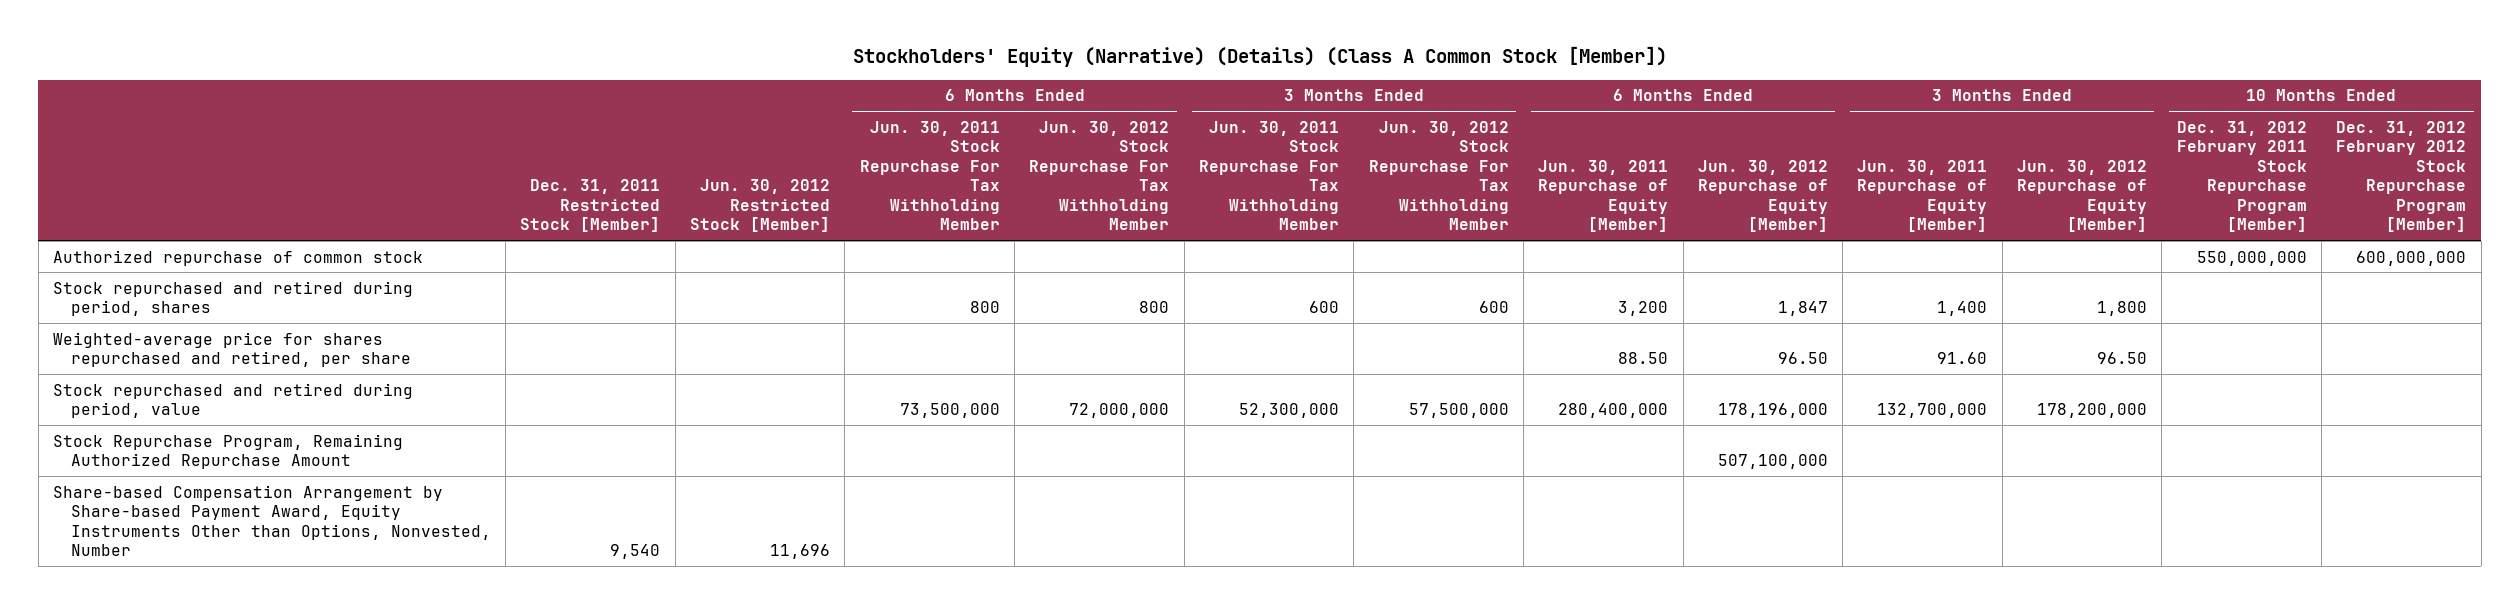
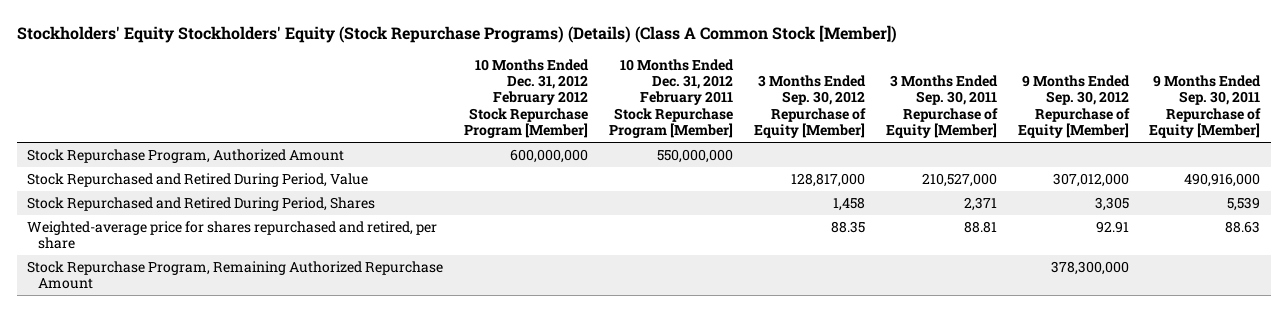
- Stockholders' Equity (Narrative) (Details) (Class A Common Stock [Member])
+ Stockholders' Equity Stockholders' Equity (Stock Repurchase Programs) (Details) (Class A Common Stock [Member])
- | Dec. 31, 2011 Restricted Stock [Member] | Jun. 30, 2012 Restricted Stock [Member] | 6 Months Ended Jun. 30, 2011 Stock Repurchase For Tax Withholding Member | 6 Months Ended Jun. 30, 2012 Stock Repurchase For Tax Withholding Member | 3 Months Ended Jun. 30, 2011 Stock Repurchase For Tax Withholding Member | 3 Months Ended Jun. 30, 2012 Stock Repurchase For Tax Withholding Member | 6 Months Ended Jun. 30, 2011 Repurchase of Equity [Member] | 6 Months Ended Jun. 30, 2012 Repurchase of Equity [Member] | 3 Months Ended Jun. 30, 2011 Repurchase of Equity [Member] | 3 Months Ended Jun. 30, 2012 Repurchase of Equity [Member] | 10 Months Ended Dec. 31, 2012 February 2011 Stock Repurchase Program [Member] | 10 Months Ended Dec. 31, 2012 February 2012 Stock Repurchase Program [Member]
+ | 10 Months Ended Dec. 31, 2012 February 2012 Stock Repurchase Program [Member] | 10 Months Ended Dec. 31, 2012 February 2011 Stock Repurchase Program [Member] | 3 Months Ended Sep. 30, 2012 Repurchase of Equity [Member] | 3 Months Ended Sep. 30, 2011 Repurchase of Equity [Member] | 9 Months Ended Sep. 30, 2012 Repurchase of Equity [Member] | 9 Months Ended Sep. 30, 2011 Repurchase of Equity [Member]
- Authorized repurchase of common stock | | | | | | | | | | | 550,000,000 | 600,000,000
- Stock repurchased and retired during period, shares | | | 800 | 800 | 600 | 600 | 3,200 | 1,847 | 1,400 | 1,800 | |
+ Stock Repurchase Program, Authorized Amount | 600,000,000 | 550,000,000 | | | |
+ Stock Repurchased and Retired During Period, Value | | | 128,817,000 | 210,527,000 | 307,012,000 | 490,916,000
+ Stock Repurchased and Retired During Period, Shares | | | 1,458 | 2,371 | 3,305 | 5,539
- Stock repurchased and retired during period, value | | | 73,500,000 | 72,000,000 | 52,300,000 | 57,500,000 | 280,400,000 | 178,196,000 | 132,700,000 | 178,200,000 | |
- Share-based Compensation Arrangement by Share-based Payment Award, Equity Instruments Other than Options, Nonvested, Number | 9,540 | 11,696 | | | | | | | | | |

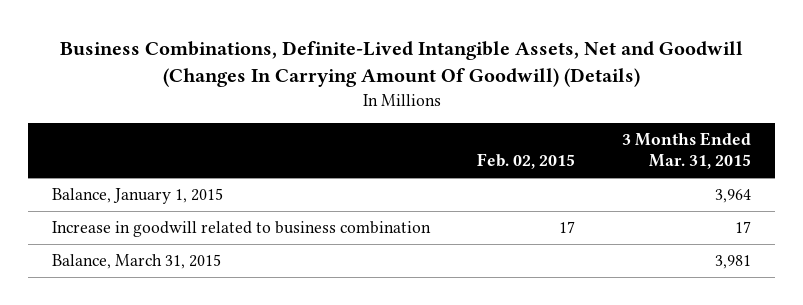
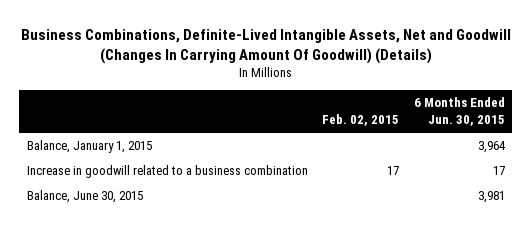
- | Feb. 02, 2015 | 3 Months Ended Mar. 31, 2015
+ | Feb. 02, 2015 | 6 Months Ended Jun. 30, 2015
- Increase in goodwill related to business combination | 17 | 17
- Balance, March 31, 2015 | | 3,981
+ Increase in goodwill related to a business combination | 17 | 17
+ Balance, June 30, 2015 | | 3,981

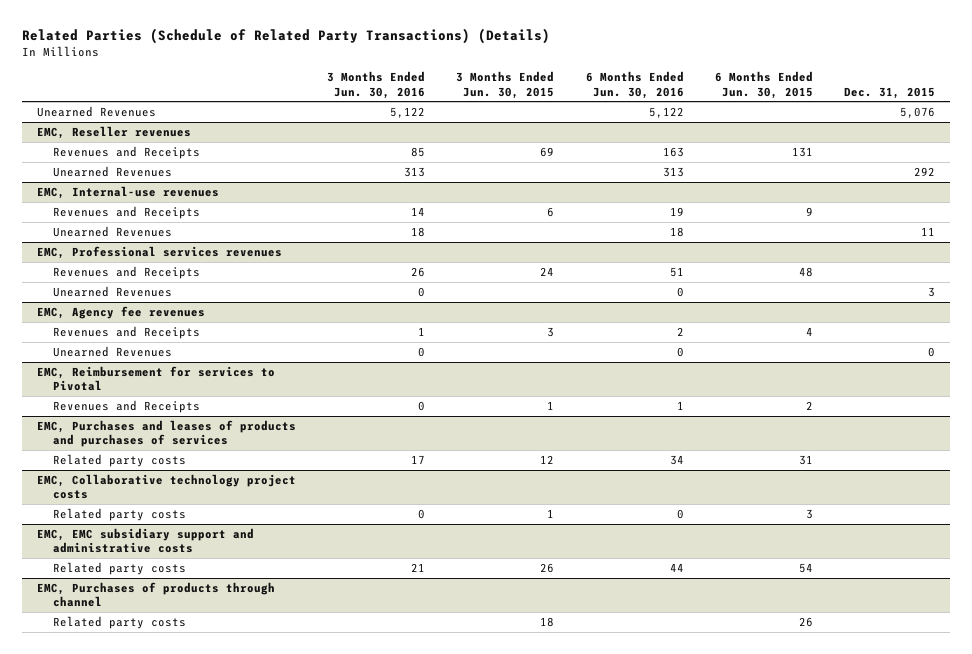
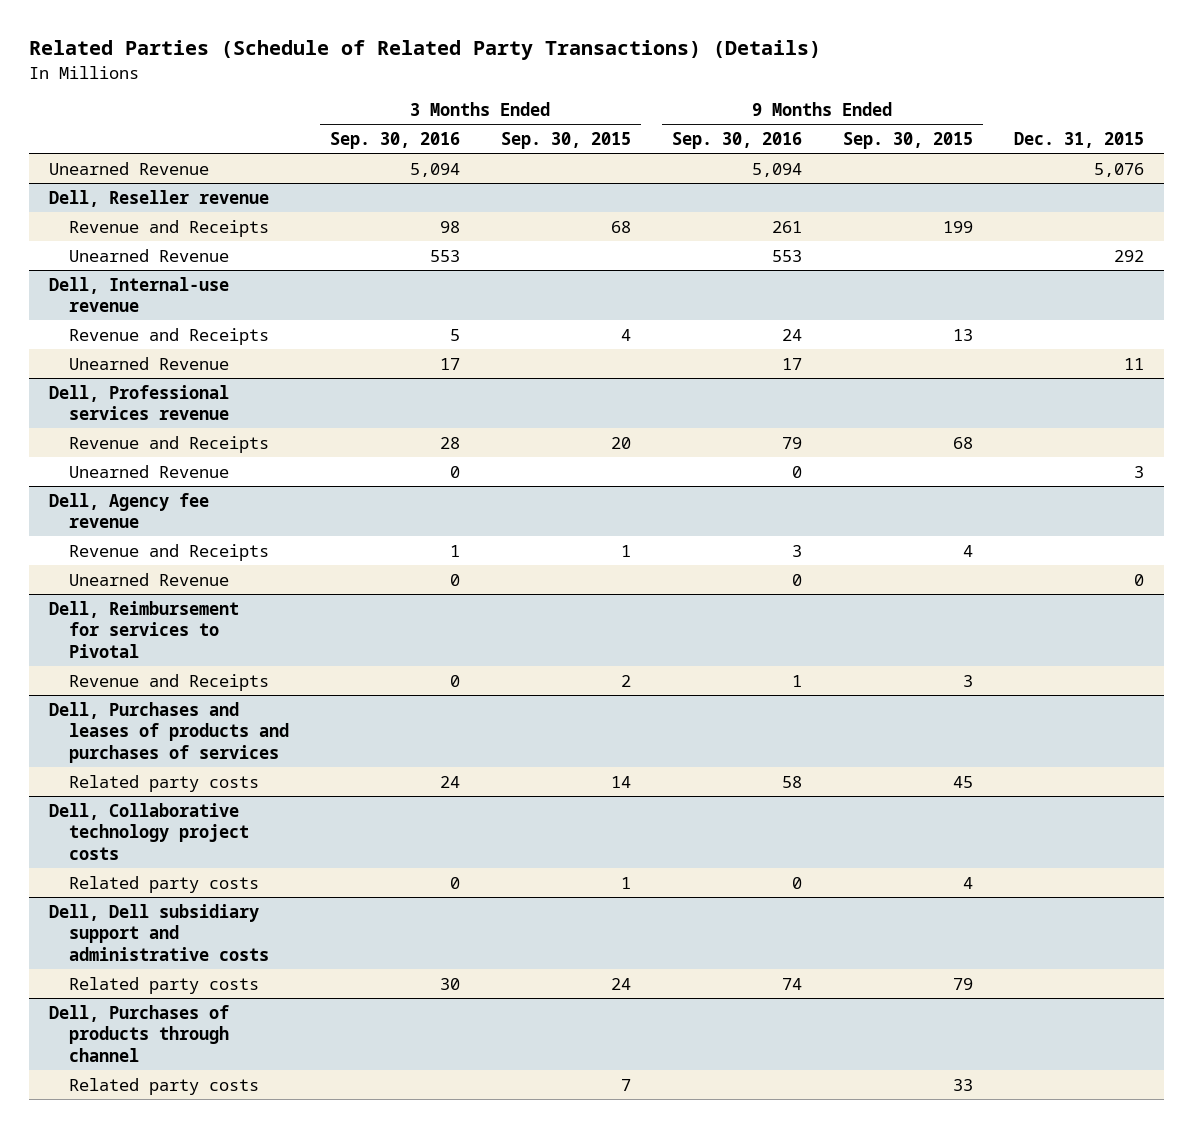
- | 3 Months Ended Jun. 30, 2016 | 3 Months Ended Jun. 30, 2015 | 6 Months Ended Jun. 30, 2016 | 6 Months Ended Jun. 30, 2015 | Dec. 31, 2015
+ | 3 Months Ended Sep. 30, 2016 | 3 Months Ended Sep. 30, 2015 | 9 Months Ended Sep. 30, 2016 | 9 Months Ended Sep. 30, 2015 | Dec. 31, 2015
- Unearned Revenues | 5,122 | | 5,122 | | 5,076
- EMC, Reseller revenues
- Revenues and Receipts | 85 | 69 | 163 | 131 |
- Unearned Revenues | 313 | | 313 | | 292
- EMC, Internal-use revenues
- Revenues and Receipts | 14 | 6 | 19 | 9 |
- Unearned Revenues | 18 | | 18 | | 11
- EMC, Professional services revenues
- Revenues and Receipts | 26 | 24 | 51 | 48 |
- Unearned Revenues | 0 | | 0 | | 3
- EMC, Agency fee revenues
- Revenues and Receipts | 1 | 3 | 2 | 4 |
- Unearned Revenues | 0 | | 0 | | 0
- EMC, Reimbursement for services to Pivotal
- Revenues and Receipts | 0 | 1 | 1 | 2 |
- EMC, Purchases and leases of products and purchases of services
+ Unearned Revenue | 5,094 | | 5,094 | | 5,076
+ Dell, Reseller revenue
+ Revenue and Receipts | 98 | 68 | 261 | 199 |
+ Unearned Revenue | 553 | | 553 | | 292
+ Dell, Internal-use revenue
+ Revenue and Receipts | 5 | 4 | 24 | 13 |
+ Unearned Revenue | 17 | | 17 | | 11
+ Dell, Professional services revenue
+ Revenue and Receipts | 28 | 20 | 79 | 68 |
+ Unearned Revenue | 0 | | 0 | | 3
+ Dell, Agency fee revenue
+ Revenue and Receipts | 1 | 1 | 3 | 4 |
+ Unearned Revenue | 0 | | 0 | | 0
+ Dell, Reimbursement for services to Pivotal
+ Revenue and Receipts | 0 | 2 | 1 | 3 |
+ Dell, Purchases and leases of products and purchases of services
- EMC, Collaborative technology project costs
+ Dell, Collaborative technology project costs
- EMC, EMC subsidiary support and administrative costs
+ Dell, Dell subsidiary support and administrative costs
- EMC, Purchases of products through channel
+ Dell, Purchases of products through channel

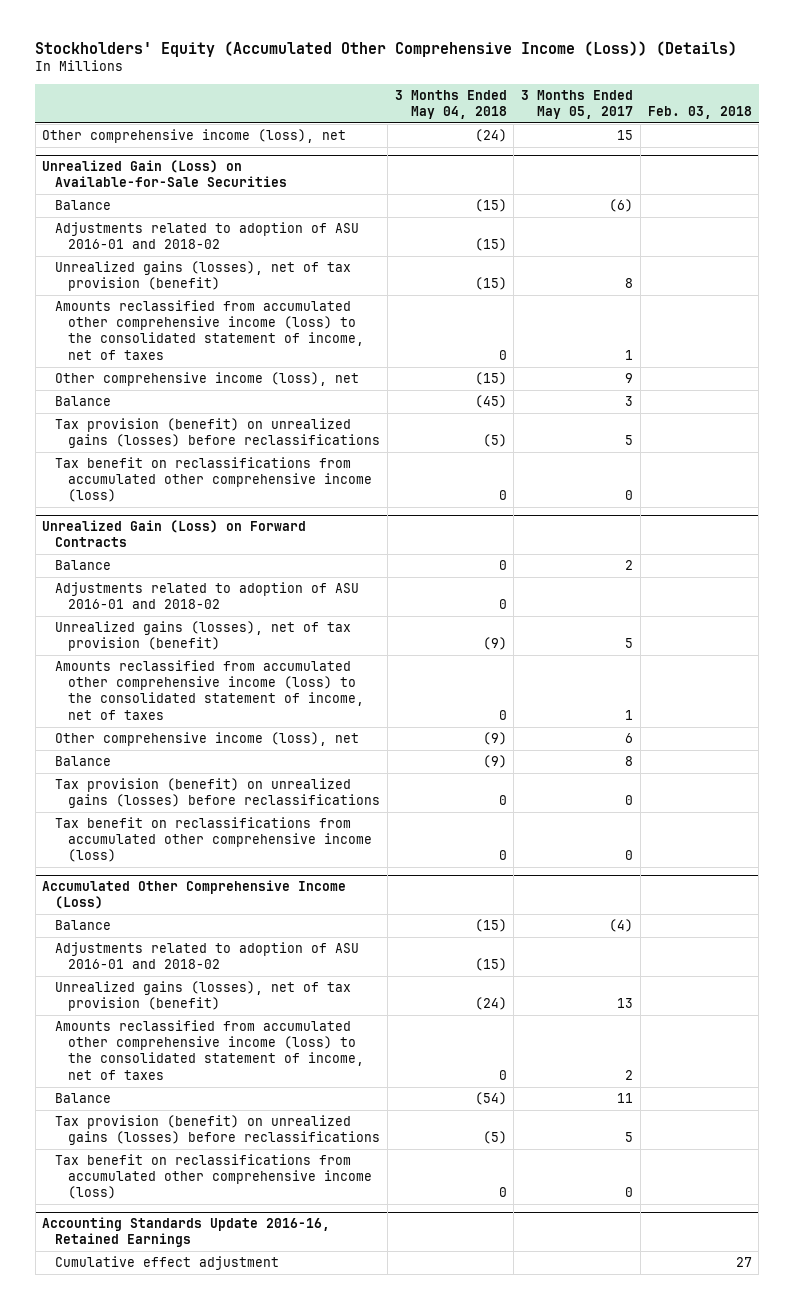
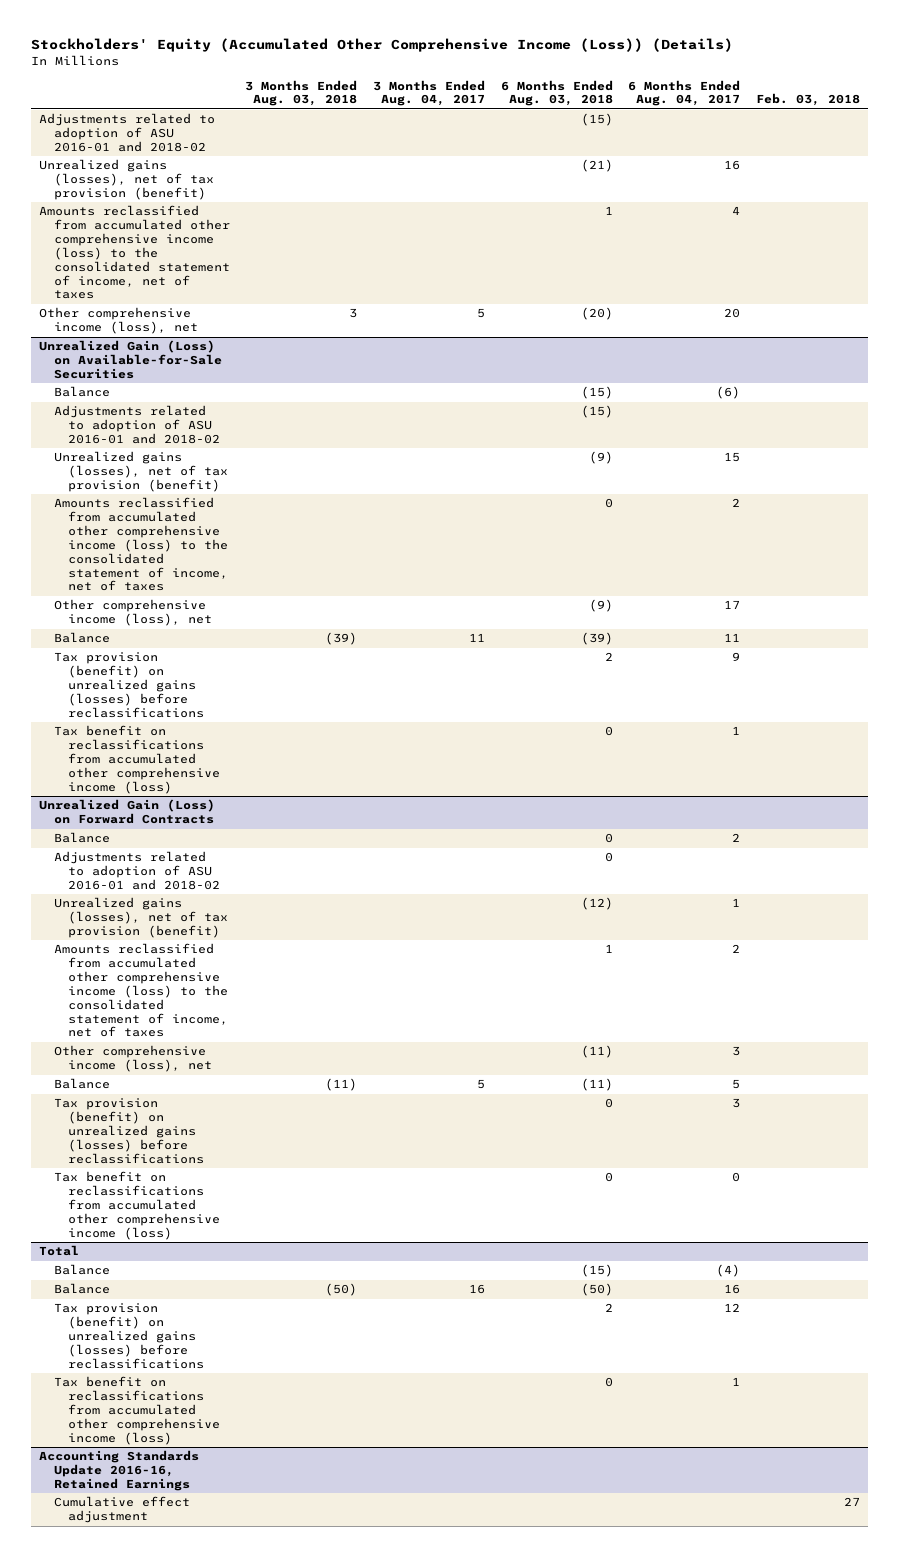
- | 3 Months Ended May 04, 2018 | 3 Months Ended May 05, 2017 | Feb. 03, 2018
+ | 3 Months Ended Aug. 03, 2018 | 3 Months Ended Aug. 04, 2017 | 6 Months Ended Aug. 03, 2018 | 6 Months Ended Aug. 04, 2017 | Feb. 03, 2018
+ Adjustments related to adoption of ASU 2016-01 and 2018-02 | | | (15) | |
+ Unrealized gains (losses), net of tax provision (benefit) | | | (21) | 16 |
+ Amounts reclassified from accumulated other comprehensive income (loss) to the consolidated statement of income, net of taxes | | | 1 | 4 |
- Accumulated Other Comprehensive Income (Loss)
+ Total
- Adjustments related to adoption of ASU 2016-01 and 2018-02 | (15) | |
- Unrealized gains (losses), net of tax provision (benefit) | (24) | 13 |
- Amounts reclassified from accumulated other comprehensive income (loss) to the consolidated statement of income, net of taxes | 0 | 2 |

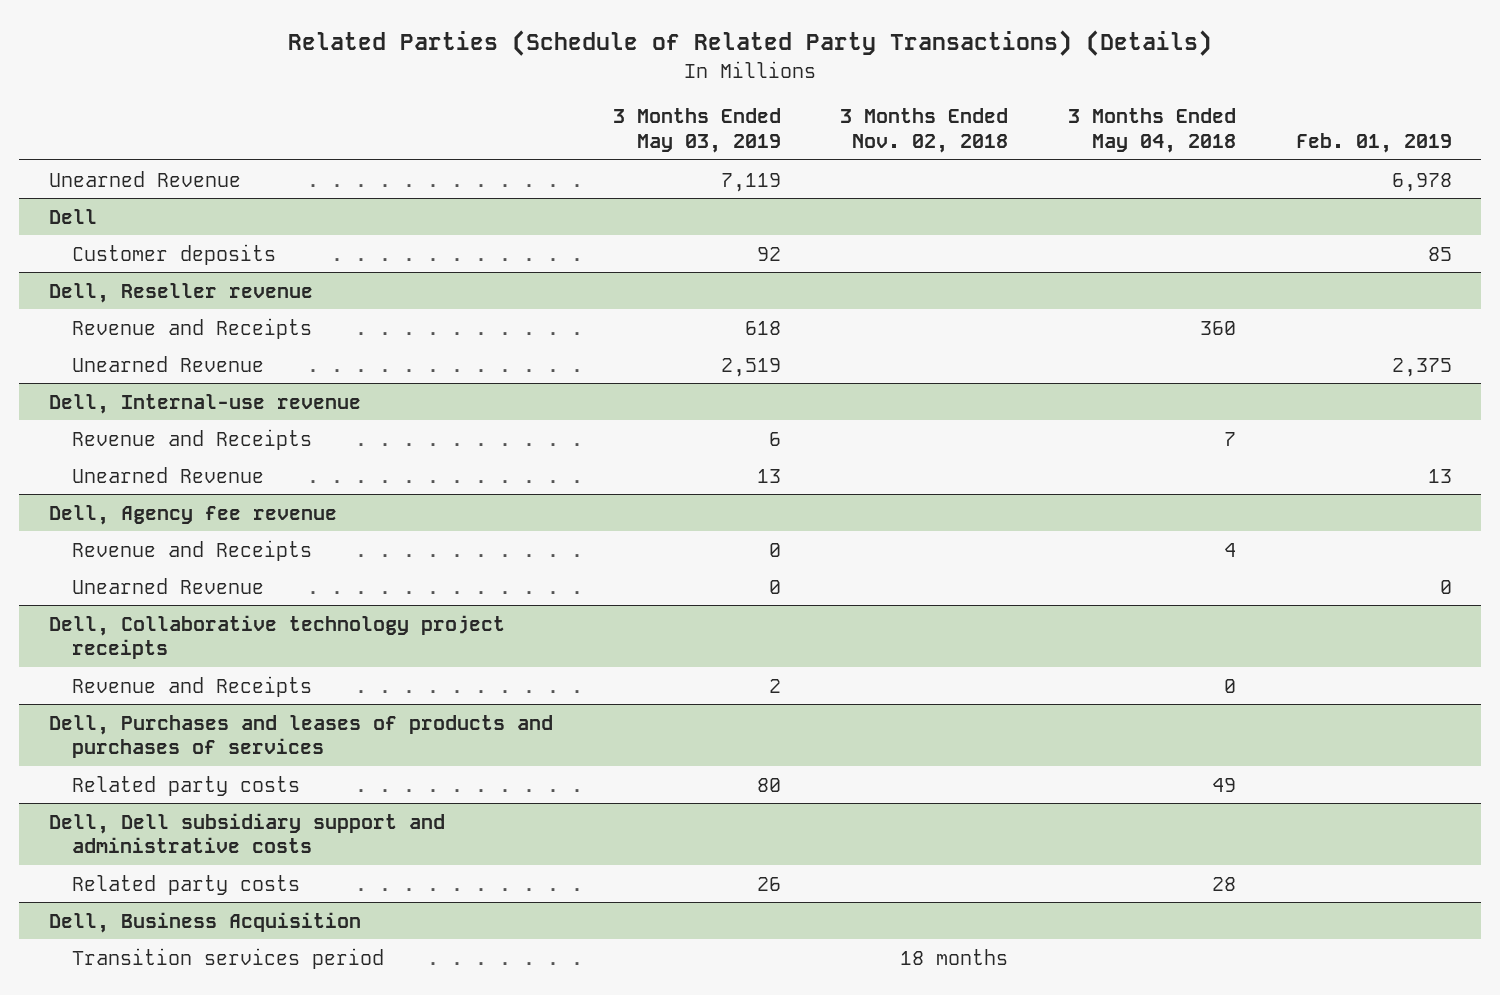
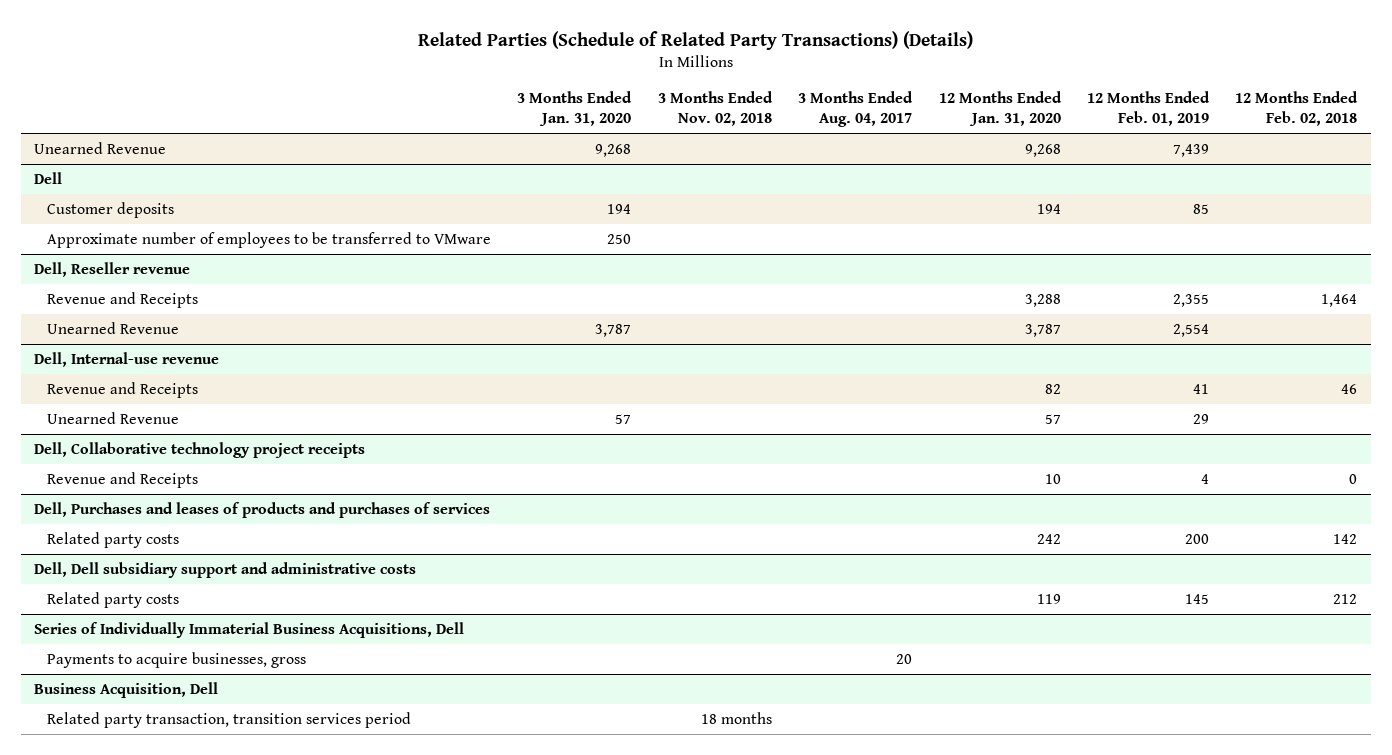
- | 3 Months Ended May 03, 2019 | 3 Months Ended Nov. 02, 2018 | 3 Months Ended May 04, 2018 | Feb. 01, 2019
+ | 3 Months Ended Jan. 31, 2020 | 3 Months Ended Nov. 02, 2018 | 3 Months Ended Aug. 04, 2017 | 12 Months Ended Jan. 31, 2020 | 12 Months Ended Feb. 01, 2019 | 12 Months Ended Feb. 02, 2018
@ Dell
+ Approximate number of employees to be transferred to VMware | 250 | | | | |
- Dell, Agency fee revenue
- Revenue and Receipts | 0 | | 4 |
- Unearned Revenue | 0 | | | 0
- Dell, Business Acquisition
- Transition services period | | 18 months | |
+ Series of Individually Immaterial Business Acquisitions, Dell
+ Payments to acquire businesses, gross | | | 20 | | |
+ Business Acquisition, Dell
+ Related party transaction, transition services period | | 18 months | | | |

